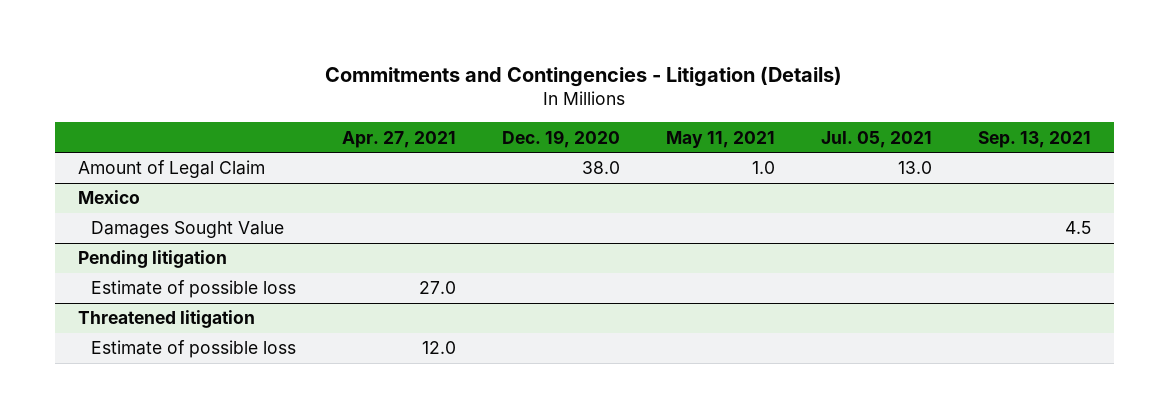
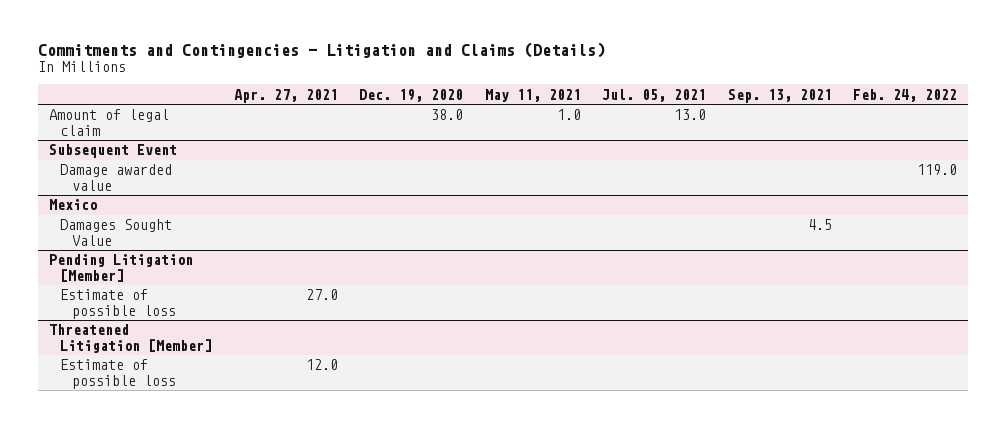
- Commitments and Contingencies - Litigation (Details)
+ Commitments and Contingencies - Litigation and Claims (Details)
- | Apr. 27, 2021 | Dec. 19, 2020 | May 11, 2021 | Jul. 05, 2021 | Sep. 13, 2021
+ | Apr. 27, 2021 | Dec. 19, 2020 | May 11, 2021 | Jul. 05, 2021 | Sep. 13, 2021 | Feb. 24, 2022
- Amount of Legal Claim | | 38.0 | 1.0 | 13.0 |
+ Amount of legal claim | | 38.0 | 1.0 | 13.0 | |
+ Subsequent Event
+ Damage awarded value | | | | | | 119.0
- Pending litigation
+ Pending Litigation [Member]
- Threatened litigation
+ Threatened Litigation [Member]

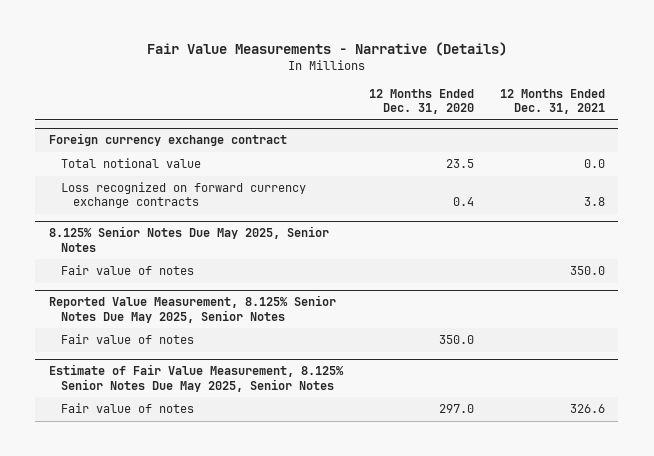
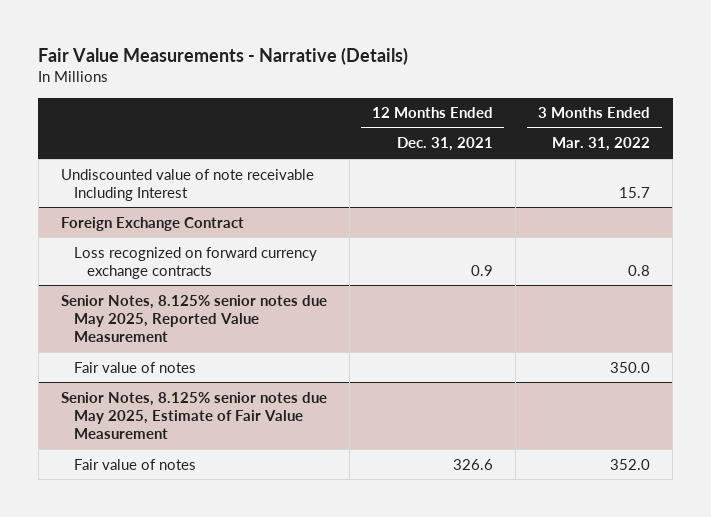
- | 12 Months Ended Dec. 31, 2020 | 12 Months Ended Dec. 31, 2021
+ | 12 Months Ended Dec. 31, 2021 | 3 Months Ended Mar. 31, 2022
- Foreign currency exchange contract
- Total notional value | 23.5 | 0.0
- Loss recognized on forward currency exchange contracts | 0.4 | 3.8
- 8.125% Senior Notes Due May 2025, Senior Notes
- Fair value of notes | | 350.0
- Reported Value Measurement, 8.125% Senior Notes Due May 2025, Senior Notes
+ Undiscounted value of note receivable Including Interest | | 15.7
+ Foreign Exchange Contract
+ Loss recognized on forward currency exchange contracts | 0.9 | 0.8
+ Senior Notes, 8.125% senior notes due May 2025, Reported Value Measurement
- Estimate of Fair Value Measurement, 8.125% Senior Notes Due May 2025, Senior Notes
+ Senior Notes, 8.125% senior notes due May 2025, Estimate of Fair Value Measurement

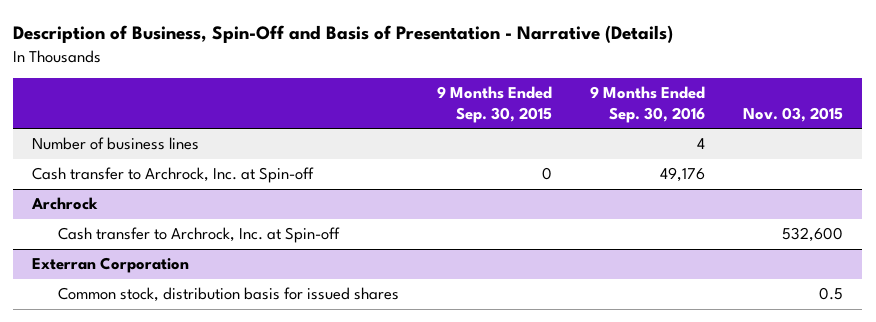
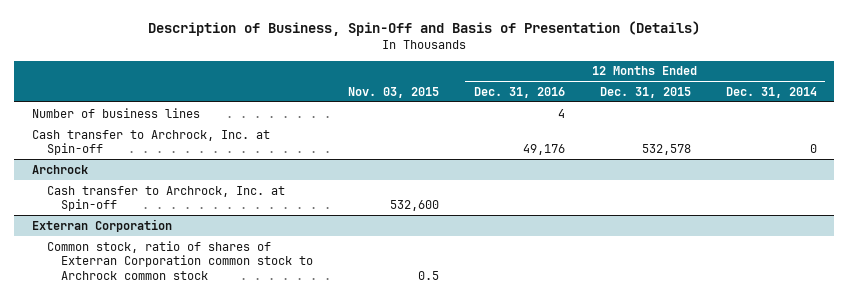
- Description of Business, Spin-Off and Basis of Presentation - Narrative (Details)
+ Description of Business, Spin-Off and Basis of Presentation (Details)
- | 9 Months Ended Sep. 30, 2015 | 9 Months Ended Sep. 30, 2016 | Nov. 03, 2015
+ | Nov. 03, 2015 | 12 Months Ended Dec. 31, 2016 | 12 Months Ended Dec. 31, 2015 | 12 Months Ended Dec. 31, 2014
@ Exterran Corporation
- Common stock, distribution basis for issued shares | | | 0.5
+ Common stock, ratio of shares of Exterran Corporation common stock to Archrock common stock | 0.5 | | |

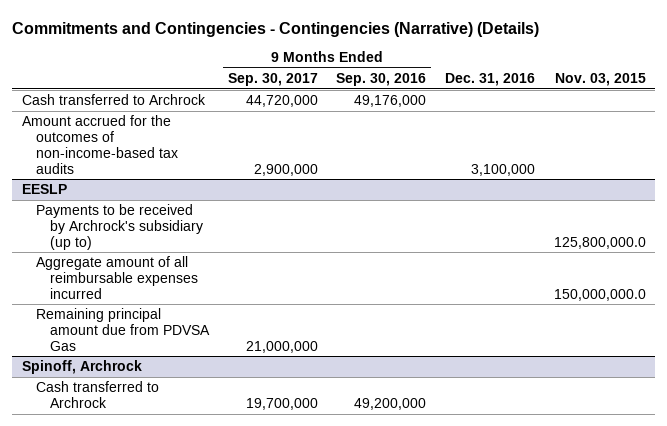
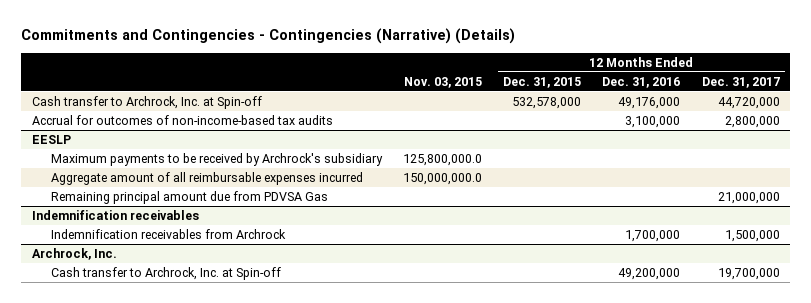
- | 9 Months Ended Sep. 30, 2017 | 9 Months Ended Sep. 30, 2016 | Dec. 31, 2016 | Nov. 03, 2015
+ | Nov. 03, 2015 | 12 Months Ended Dec. 31, 2015 | 12 Months Ended Dec. 31, 2016 | 12 Months Ended Dec. 31, 2017
- Cash transferred to Archrock | 44,720,000 | 49,176,000 | |
- Amount accrued for the outcomes of non-income-based tax audits | 2,900,000 | | 3,100,000 |
+ Cash transfer to Archrock, Inc. at Spin-off | | 532,578,000 | 49,176,000 | 44,720,000
+ Accrual for outcomes of non-income-based tax audits | | | 3,100,000 | 2,800,000
@ EESLP
- Payments to be received by Archrock's subsidiary (up to) | | | | 125,800,000.0
+ Maximum payments to be received by Archrock's subsidiary | 125,800,000.0 | | |
- Spinoff, Archrock
- Cash transferred to Archrock | 19,700,000 | 49,200,000 | |
+ Indemnification receivables
+ Indemnification receivables from Archrock | | | 1,700,000 | 1,500,000
+ Archrock, Inc.
+ Cash transfer to Archrock, Inc. at Spin-off | | | 49,200,000 | 19,700,000

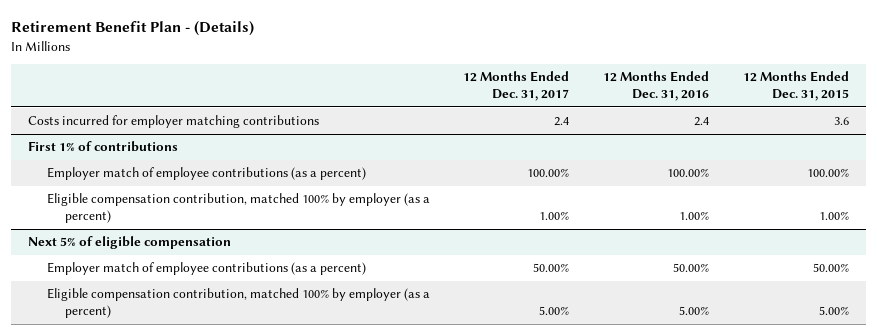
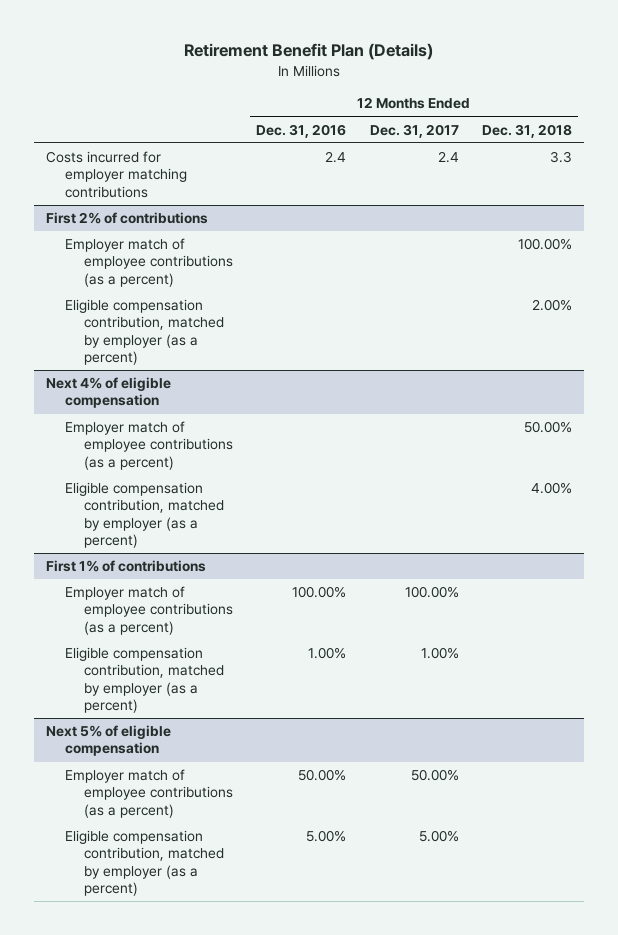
- Retirement Benefit Plan - (Details)
+ Retirement Benefit Plan (Details)
- | 12 Months Ended Dec. 31, 2017 | 12 Months Ended Dec. 31, 2016 | 12 Months Ended Dec. 31, 2015
+ | 12 Months Ended Dec. 31, 2016 | 12 Months Ended Dec. 31, 2017 | 12 Months Ended Dec. 31, 2018
+ First 2% of contributions
+ Employer match of employee contributions (as a percent) | | | 100.00%
+ Eligible compensation contribution, matched by employer (as a percent) | | | 2.00%
+ Next 4% of eligible compensation
+ Employer match of employee contributions (as a percent) | | | 50.00%
+ Eligible compensation contribution, matched by employer (as a percent) | | | 4.00%
@ First 1% of contributions
- Eligible compensation contribution, matched 100% by employer (as a percent) | 1.00% | 1.00% | 1.00%
+ Eligible compensation contribution, matched by employer (as a percent) | 1.00% | 1.00% |
@ Next 5% of eligible compensation
- Eligible compensation contribution, matched 100% by employer (as a percent) | 5.00% | 5.00% | 5.00%
+ Eligible compensation contribution, matched by employer (as a percent) | 5.00% | 5.00% |

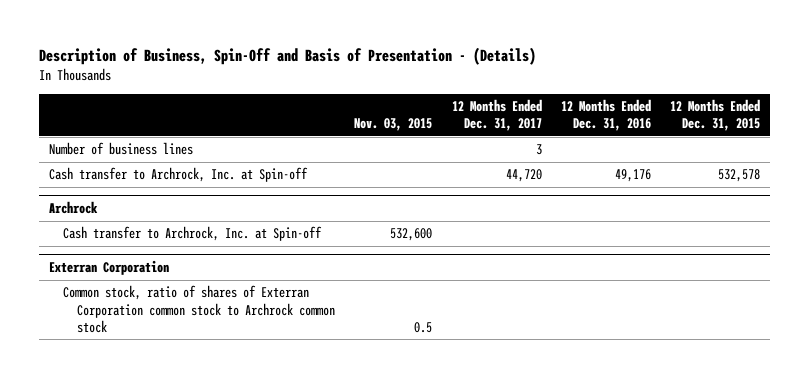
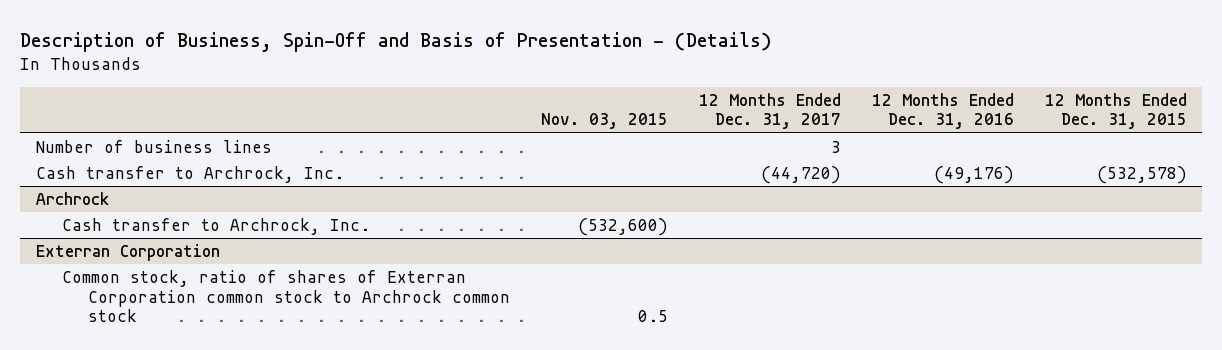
- Cash transfer to Archrock, Inc. at Spin-off | | 44,720 | 49,176 | 532,578
+ Cash transfer to Archrock, Inc. | | (44,720) | (49,176) | (532,578)
@ Archrock
- Cash transfer to Archrock, Inc. at Spin-off | 532,600 | | |
+ Cash transfer to Archrock, Inc. | (532,600) | | |

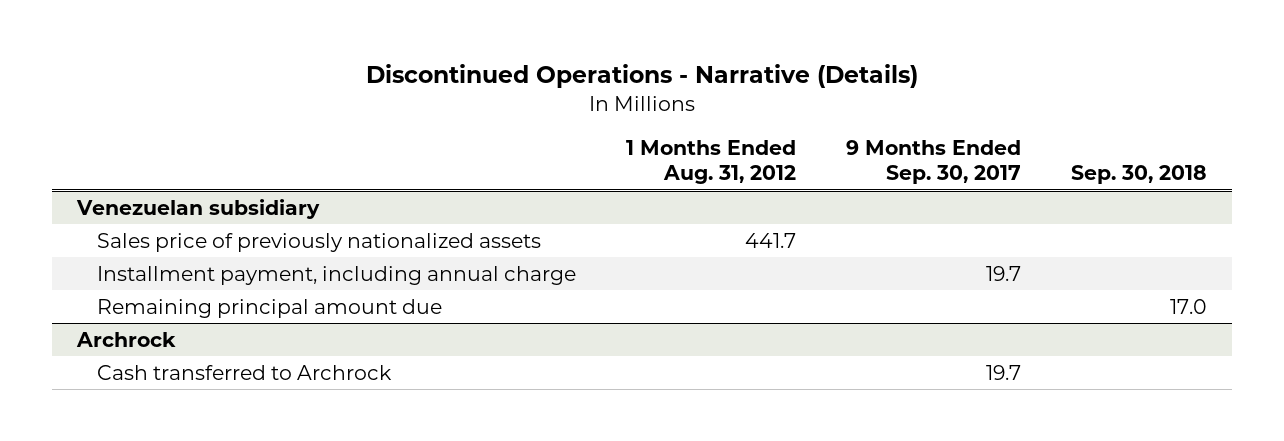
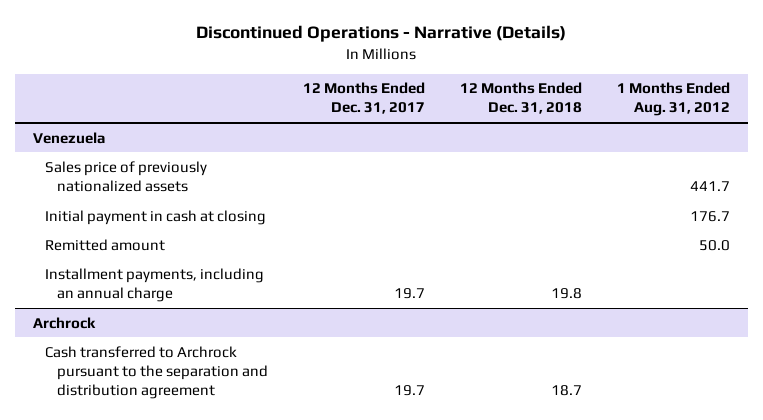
- | 1 Months Ended Aug. 31, 2012 | 9 Months Ended Sep. 30, 2017 | Sep. 30, 2018
+ | 12 Months Ended Dec. 31, 2017 | 12 Months Ended Dec. 31, 2018 | 1 Months Ended Aug. 31, 2012
- Venezuelan subsidiary
+ Venezuela
- Installment payment, including annual charge | | 19.7 |
- Remaining principal amount due | | | 17.0
+ Initial payment in cash at closing | | | 176.7
+ Remitted amount | | | 50.0
+ Installment payments, including an annual charge | 19.7 | 19.8 |
@ Archrock
- Cash transferred to Archrock | | 19.7 |
+ Cash transferred to Archrock pursuant to the separation and distribution agreement | 19.7 | 18.7 |

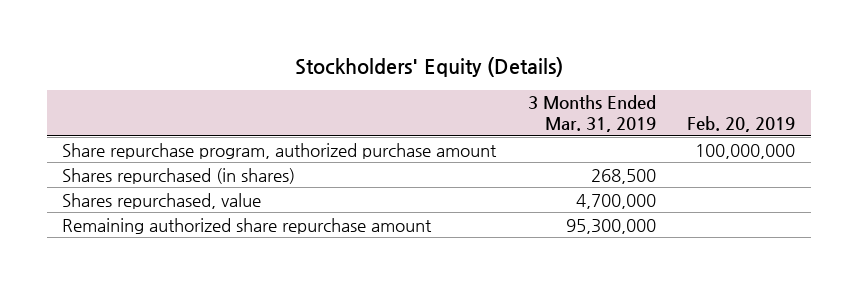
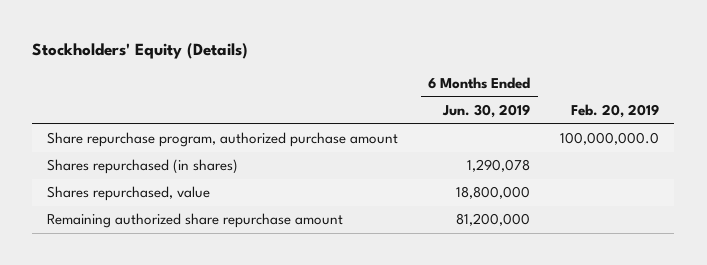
- | 3 Months Ended Mar. 31, 2019 | Feb. 20, 2019
+ | 6 Months Ended Jun. 30, 2019 | Feb. 20, 2019
- Share repurchase program, authorized purchase amount | | 100,000,000
+ Share repurchase program, authorized purchase amount | | 100,000,000.0

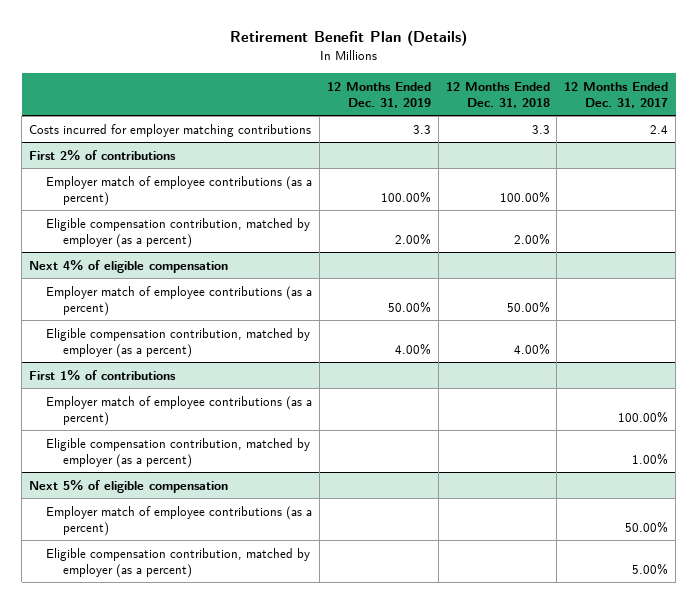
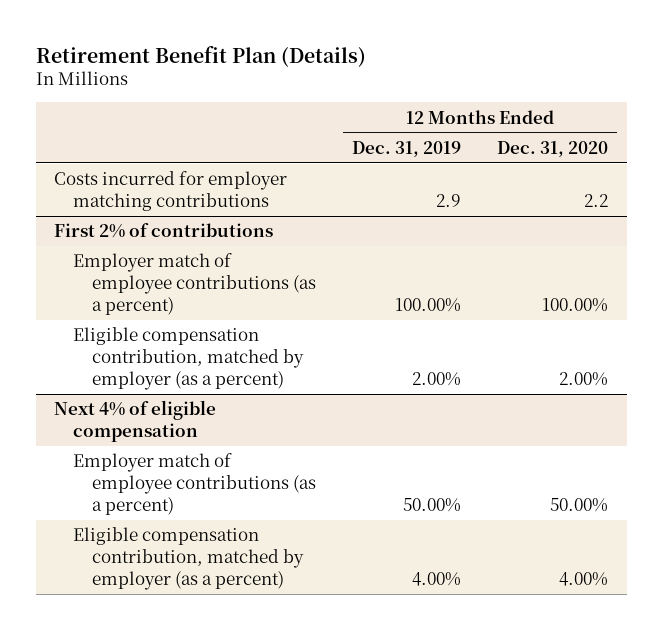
- | 12 Months Ended Dec. 31, 2019 | 12 Months Ended Dec. 31, 2018 | 12 Months Ended Dec. 31, 2017
+ | 12 Months Ended Dec. 31, 2019 | 12 Months Ended Dec. 31, 2020
- Costs incurred for employer matching contributions | 3.3 | 3.3 | 2.4
+ Costs incurred for employer matching contributions | 2.9 | 2.2
- First 1% of contributions
- Employer match of employee contributions (as a percent) | | | 100.00%
- Eligible compensation contribution, matched by employer (as a percent) | | | 1.00%
- Next 5% of eligible compensation
- Employer match of employee contributions (as a percent) | | | 50.00%
- Eligible compensation contribution, matched by employer (as a percent) | | | 5.00%

